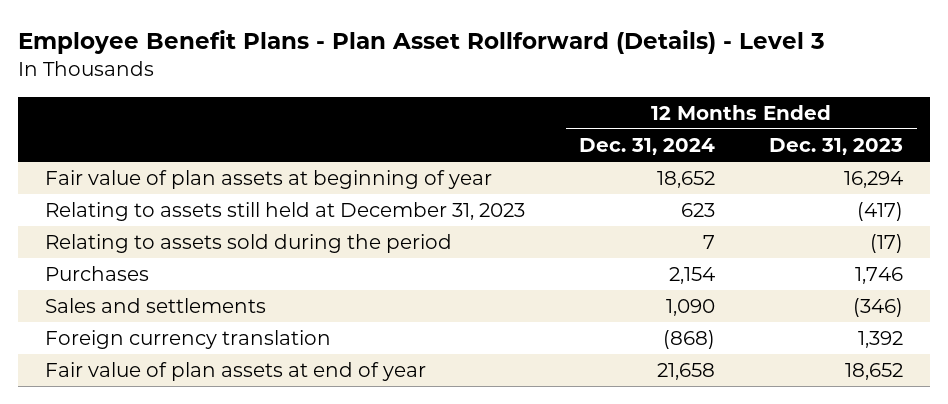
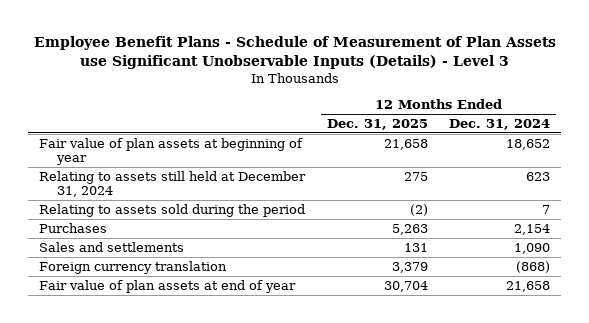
- Employee Benefit Plans - Plan Asset Rollforward (Details) - Level 3
+ Employee Benefit Plans - Schedule of Measurement of Plan Assets use Significant Unobservable Inputs (Details) - Level 3
- | 12 Months Ended Dec. 31, 2024 | 12 Months Ended Dec. 31, 2023
+ | 12 Months Ended Dec. 31, 2025 | 12 Months Ended Dec. 31, 2024
- Relating to assets still held at December 31, 2023 | 623 | (417)
+ Relating to assets still held at December 31, 2024 | 275 | 623

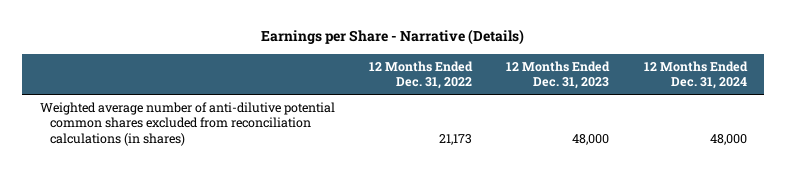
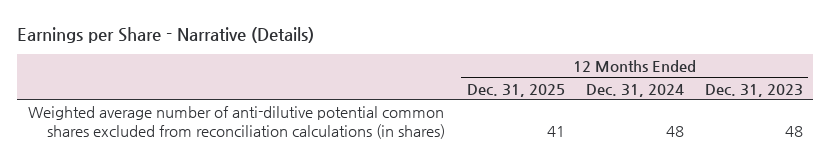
- | 12 Months Ended Dec. 31, 2022 | 12 Months Ended Dec. 31, 2023 | 12 Months Ended Dec. 31, 2024
+ | 12 Months Ended Dec. 31, 2025 | 12 Months Ended Dec. 31, 2024 | 12 Months Ended Dec. 31, 2023
- Weighted average number of anti-dilutive potential common shares excluded from reconciliation calculations (in shares) | 21,173 | 48,000 | 48,000
+ Weighted average number of anti-dilutive potential common shares excluded from reconciliation calculations (in shares) | 41 | 48 | 48

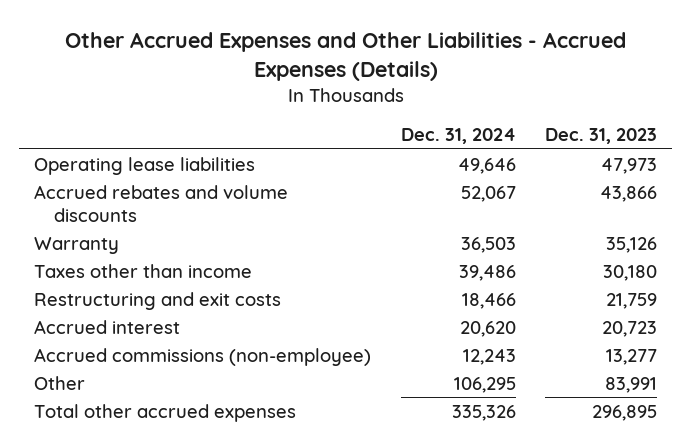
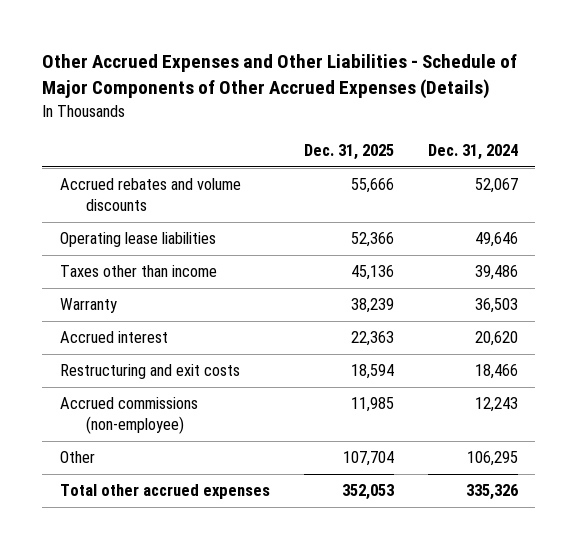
- Other Accrued Expenses and Other Liabilities - Accrued Expenses (Details)
+ Other Accrued Expenses and Other Liabilities - Schedule of Major Components of Other Accrued Expenses (Details)
- | Dec. 31, 2024 | Dec. 31, 2023
+ | Dec. 31, 2025 | Dec. 31, 2024
moved down: Operating lease liabilities | 52,366 | 49,646
moved down: Warranty | 38,239 | 36,503
moved down: Restructuring and exit costs | 18,594 | 18,466

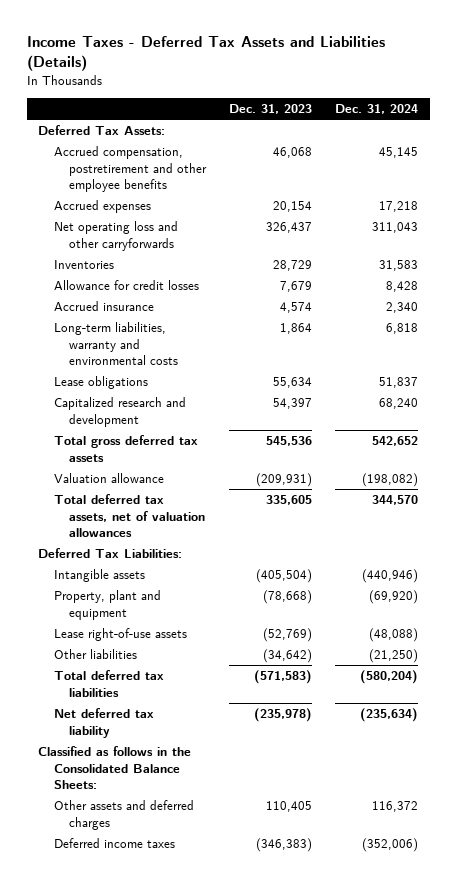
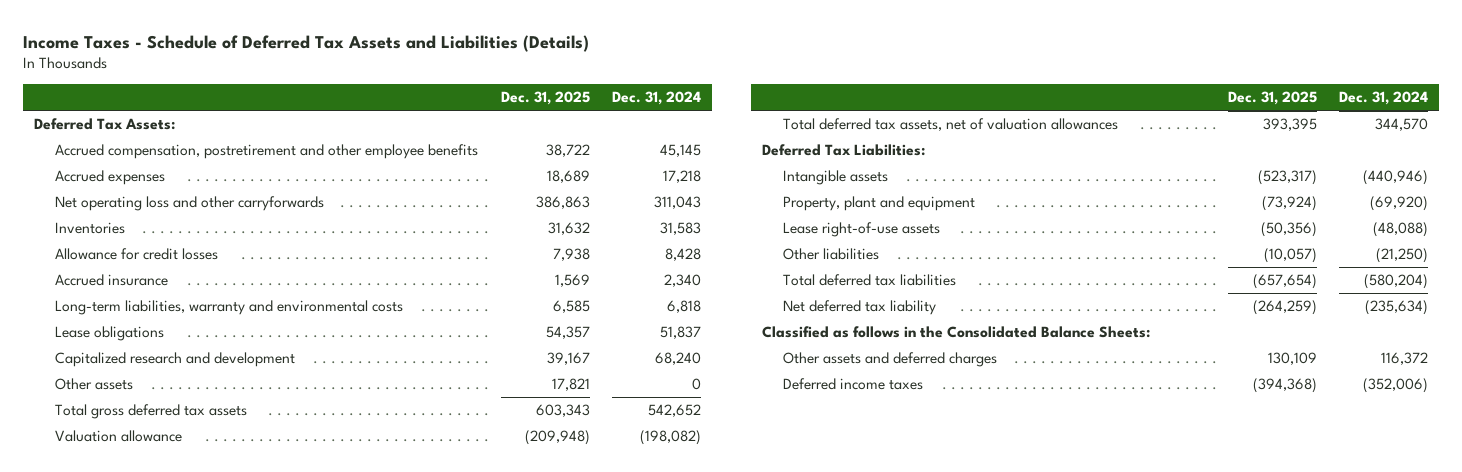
- Income Taxes - Deferred Tax Assets and Liabilities (Details)
+ Income Taxes - Schedule of Deferred Tax Assets and Liabilities (Details)
- | Dec. 31, 2023 | Dec. 31, 2024
+ | Dec. 31, 2025 | Dec. 31, 2024
+ Other assets | 17,821 | 0

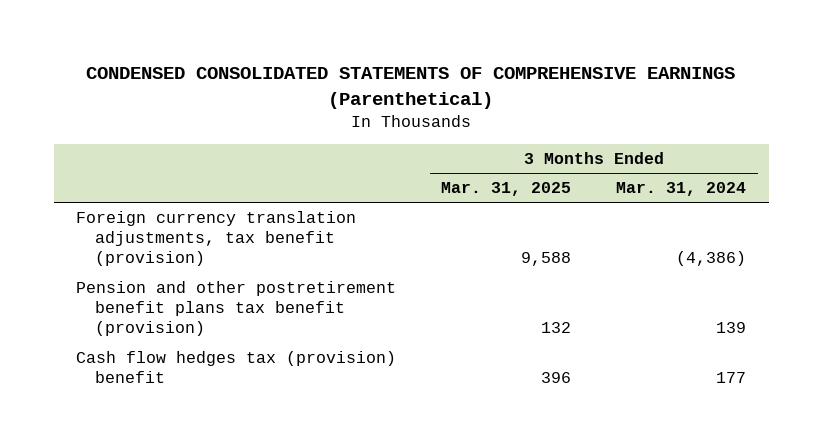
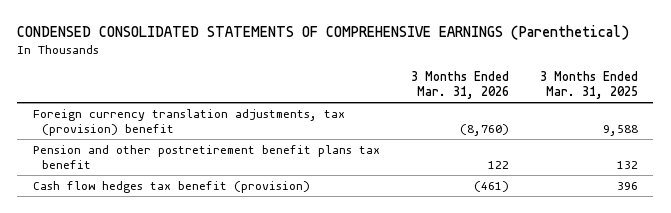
- | 3 Months Ended Mar. 31, 2025 | 3 Months Ended Mar. 31, 2024
+ | 3 Months Ended Mar. 31, 2026 | 3 Months Ended Mar. 31, 2025
- Foreign currency translation adjustments, tax benefit (provision) | 9,588 | (4,386)
- Pension and other postretirement benefit plans tax benefit (provision) | 132 | 139
- Cash flow hedges tax (provision) benefit | 396 | 177
+ Foreign currency translation adjustments, tax (provision) benefit | (8,760) | 9,588
+ Pension and other postretirement benefit plans tax benefit | 122 | 132
+ Cash flow hedges tax benefit (provision) | (461) | 396

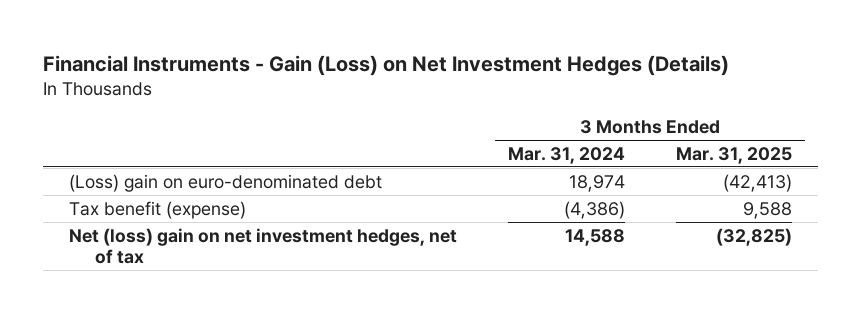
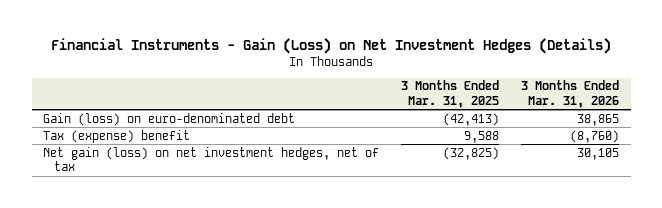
- | 3 Months Ended Mar. 31, 2024 | 3 Months Ended Mar. 31, 2025
+ | 3 Months Ended Mar. 31, 2025 | 3 Months Ended Mar. 31, 2026
- (Loss) gain on euro-denominated debt | 18,974 | (42,413)
- Tax benefit (expense) | (4,386) | 9,588
- Net (loss) gain on net investment hedges, net of tax | 14,588 | (32,825)
+ Gain (loss) on euro-denominated debt | (42,413) | 38,865
+ Tax (expense) benefit | 9,588 | (8,760)
+ Net gain (loss) on net investment hedges, net of tax | (32,825) | 30,105

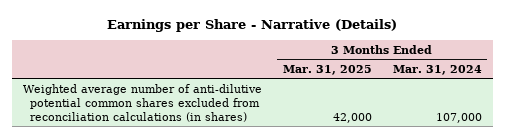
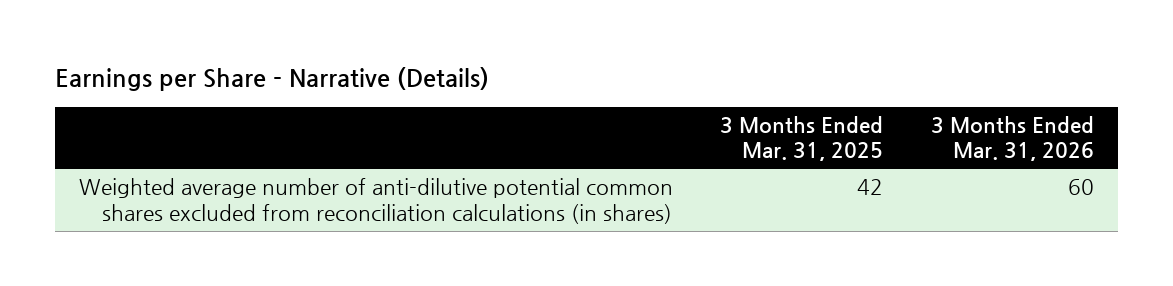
- | 3 Months Ended Mar. 31, 2025 | 3 Months Ended Mar. 31, 2024
+ | 3 Months Ended Mar. 31, 2025 | 3 Months Ended Mar. 31, 2026
- Weighted average number of anti-dilutive potential common shares excluded from reconciliation calculations (in shares) | 42,000 | 107,000
+ Weighted average number of anti-dilutive potential common shares excluded from reconciliation calculations (in shares) | 42 | 60

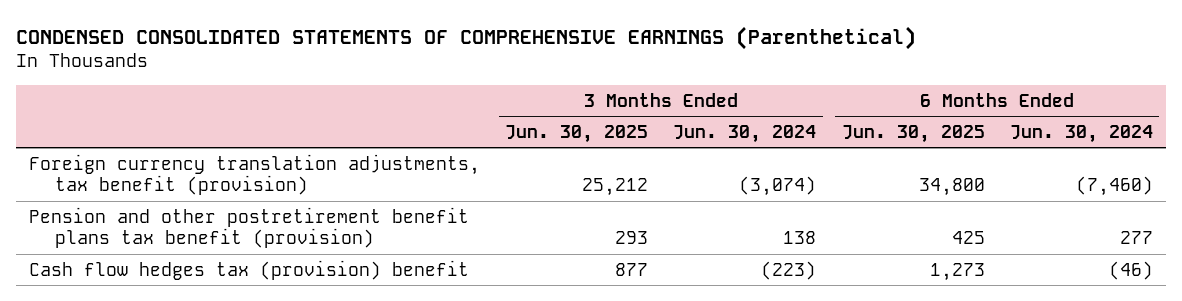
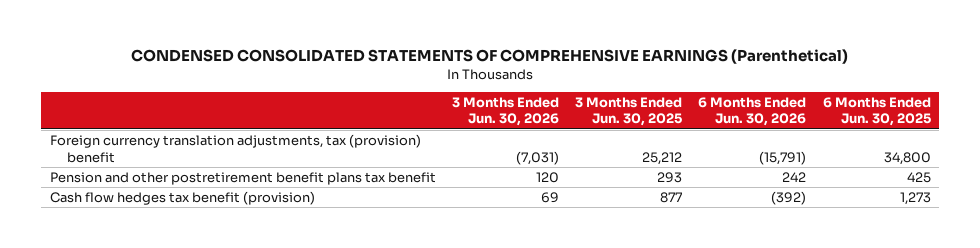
- | 3 Months Ended Jun. 30, 2025 | 3 Months Ended Jun. 30, 2024 | 6 Months Ended Jun. 30, 2025 | 6 Months Ended Jun. 30, 2024
+ | 3 Months Ended Jun. 30, 2026 | 3 Months Ended Jun. 30, 2025 | 6 Months Ended Jun. 30, 2026 | 6 Months Ended Jun. 30, 2025
- Foreign currency translation adjustments, tax benefit (provision) | 25,212 | (3,074) | 34,800 | (7,460)
- Pension and other postretirement benefit plans tax benefit (provision) | 293 | 138 | 425 | 277
- Cash flow hedges tax (provision) benefit | 877 | (223) | 1,273 | (46)
+ Foreign currency translation adjustments, tax (provision) benefit | (7,031) | 25,212 | (15,791) | 34,800
+ Pension and other postretirement benefit plans tax benefit | 120 | 293 | 242 | 425
+ Cash flow hedges tax benefit (provision) | 69 | 877 | (392) | 1,273

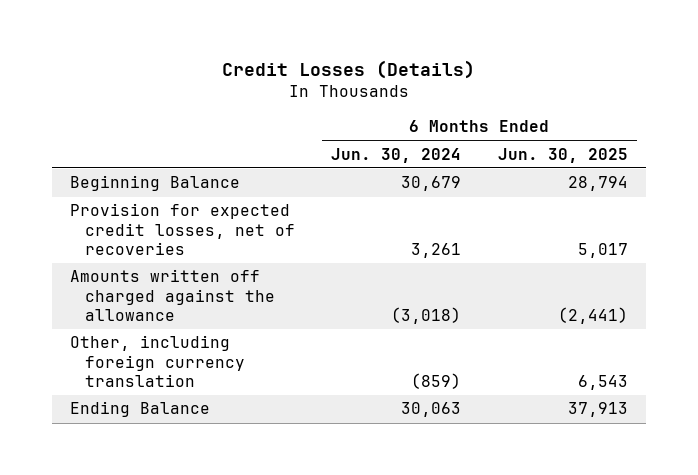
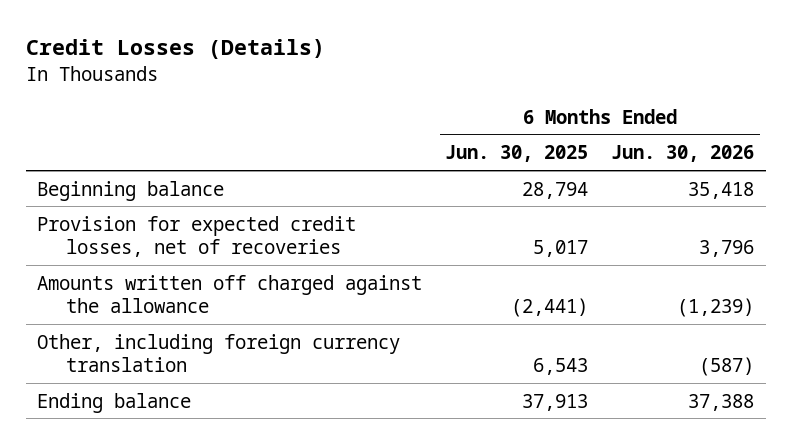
- | 6 Months Ended Jun. 30, 2024 | 6 Months Ended Jun. 30, 2025
+ | 6 Months Ended Jun. 30, 2025 | 6 Months Ended Jun. 30, 2026
- Beginning Balance | 30,679 | 28,794
+ Beginning balance | 28,794 | 35,418
- Ending Balance | 30,063 | 37,913
+ Ending balance | 37,913 | 37,388

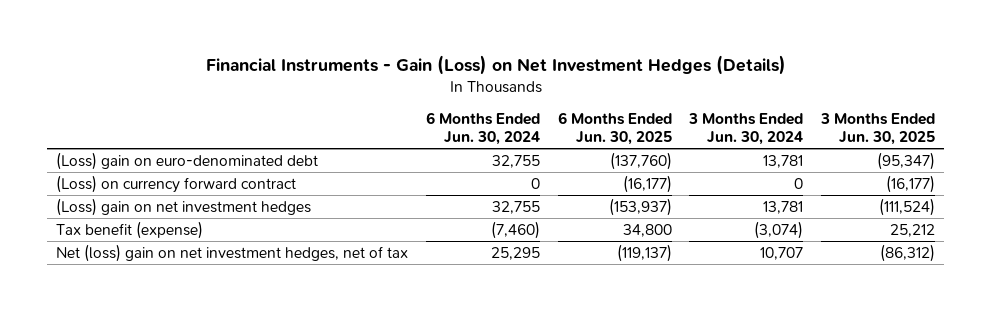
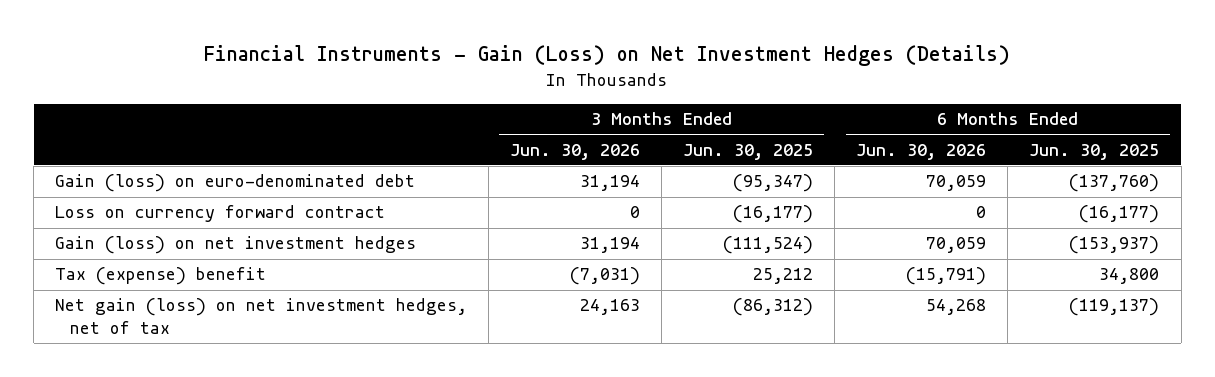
- | 6 Months Ended Jun. 30, 2024 | 6 Months Ended Jun. 30, 2025 | 3 Months Ended Jun. 30, 2024 | 3 Months Ended Jun. 30, 2025
+ | 3 Months Ended Jun. 30, 2026 | 3 Months Ended Jun. 30, 2025 | 6 Months Ended Jun. 30, 2026 | 6 Months Ended Jun. 30, 2025
- (Loss) gain on euro-denominated debt | 32,755 | (137,760) | 13,781 | (95,347)
- (Loss) on currency forward contract | 0 | (16,177) | 0 | (16,177)
- (Loss) gain on net investment hedges | 32,755 | (153,937) | 13,781 | (111,524)
- Tax benefit (expense) | (7,460) | 34,800 | (3,074) | 25,212
- Net (loss) gain on net investment hedges, net of tax | 25,295 | (119,137) | 10,707 | (86,312)
+ Gain (loss) on euro-denominated debt | 31,194 | (95,347) | 70,059 | (137,760)
+ Loss on currency forward contract | 0 | (16,177) | 0 | (16,177)
+ Gain (loss) on net investment hedges | 31,194 | (111,524) | 70,059 | (153,937)
+ Tax (expense) benefit | (7,031) | 25,212 | (15,791) | 34,800
+ Net gain (loss) on net investment hedges, net of tax | 24,163 | (86,312) | 54,268 | (119,137)

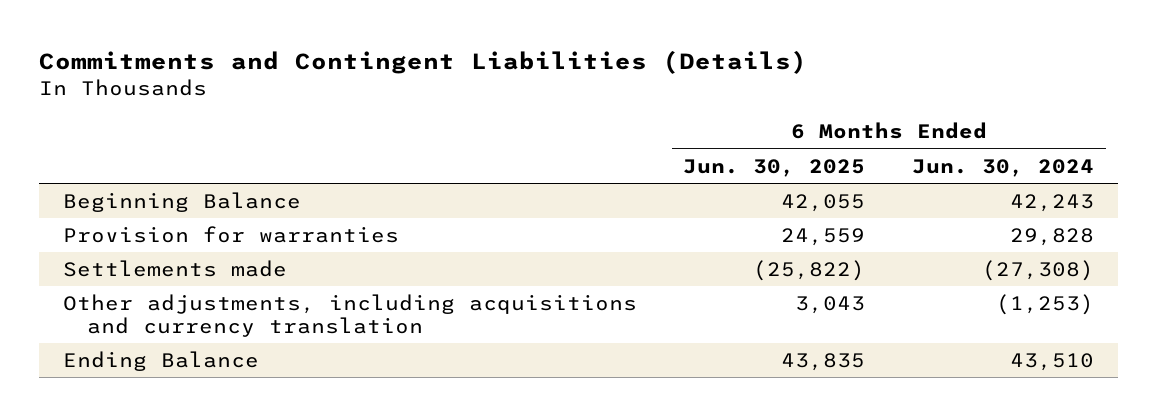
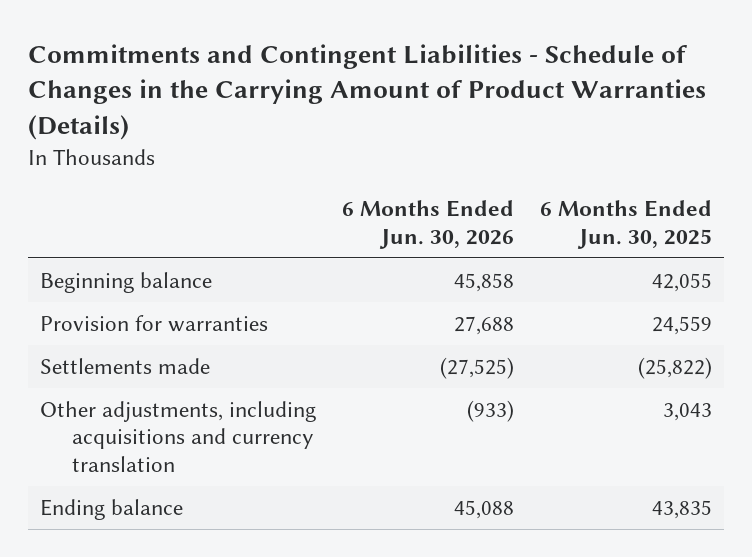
- Commitments and Contingent Liabilities (Details)
+ Commitments and Contingent Liabilities - Schedule of Changes in the Carrying Amount of Product Warranties (Details)
- | 6 Months Ended Jun. 30, 2025 | 6 Months Ended Jun. 30, 2024
+ | 6 Months Ended Jun. 30, 2026 | 6 Months Ended Jun. 30, 2025
- Beginning Balance | 42,055 | 42,243
+ Beginning balance | 45,858 | 42,055
- Ending Balance | 43,835 | 43,510
+ Ending balance | 45,088 | 43,835

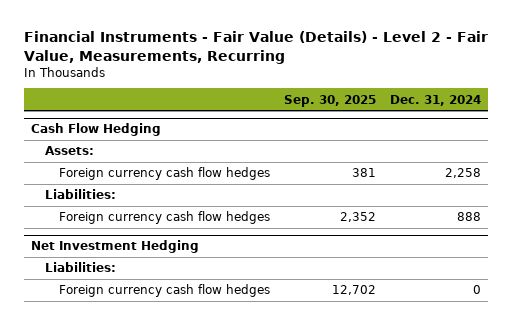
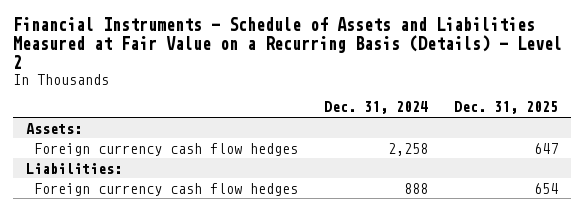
- Financial Instruments - Fair Value (Details) - Level 2 - Fair Value, Measurements, Recurring
+ Financial Instruments - Schedule of Assets and Liabilities Measured at Fair Value on a Recurring Basis (Details) - Level 2
- | Sep. 30, 2025 | Dec. 31, 2024
+ | Dec. 31, 2024 | Dec. 31, 2025
- Cash Flow Hedging
- Net Investment Hedging
- Liabilities:
- Foreign currency cash flow hedges | 12,702 | 0

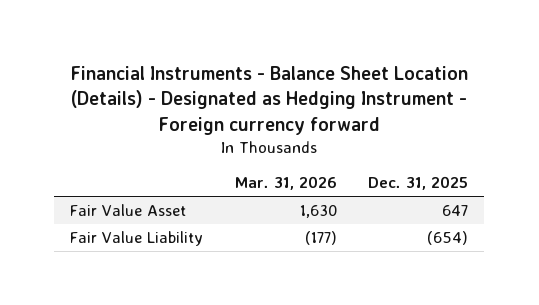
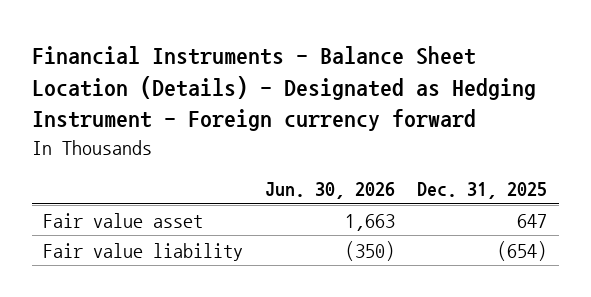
- | Mar. 31, 2026 | Dec. 31, 2025
+ | Jun. 30, 2026 | Dec. 31, 2025
- Fair Value Asset | 1,630 | 647
- Fair Value Liability | (177) | (654)
+ Fair value asset | 1,663 | 647
+ Fair value liability | (350) | (654)

